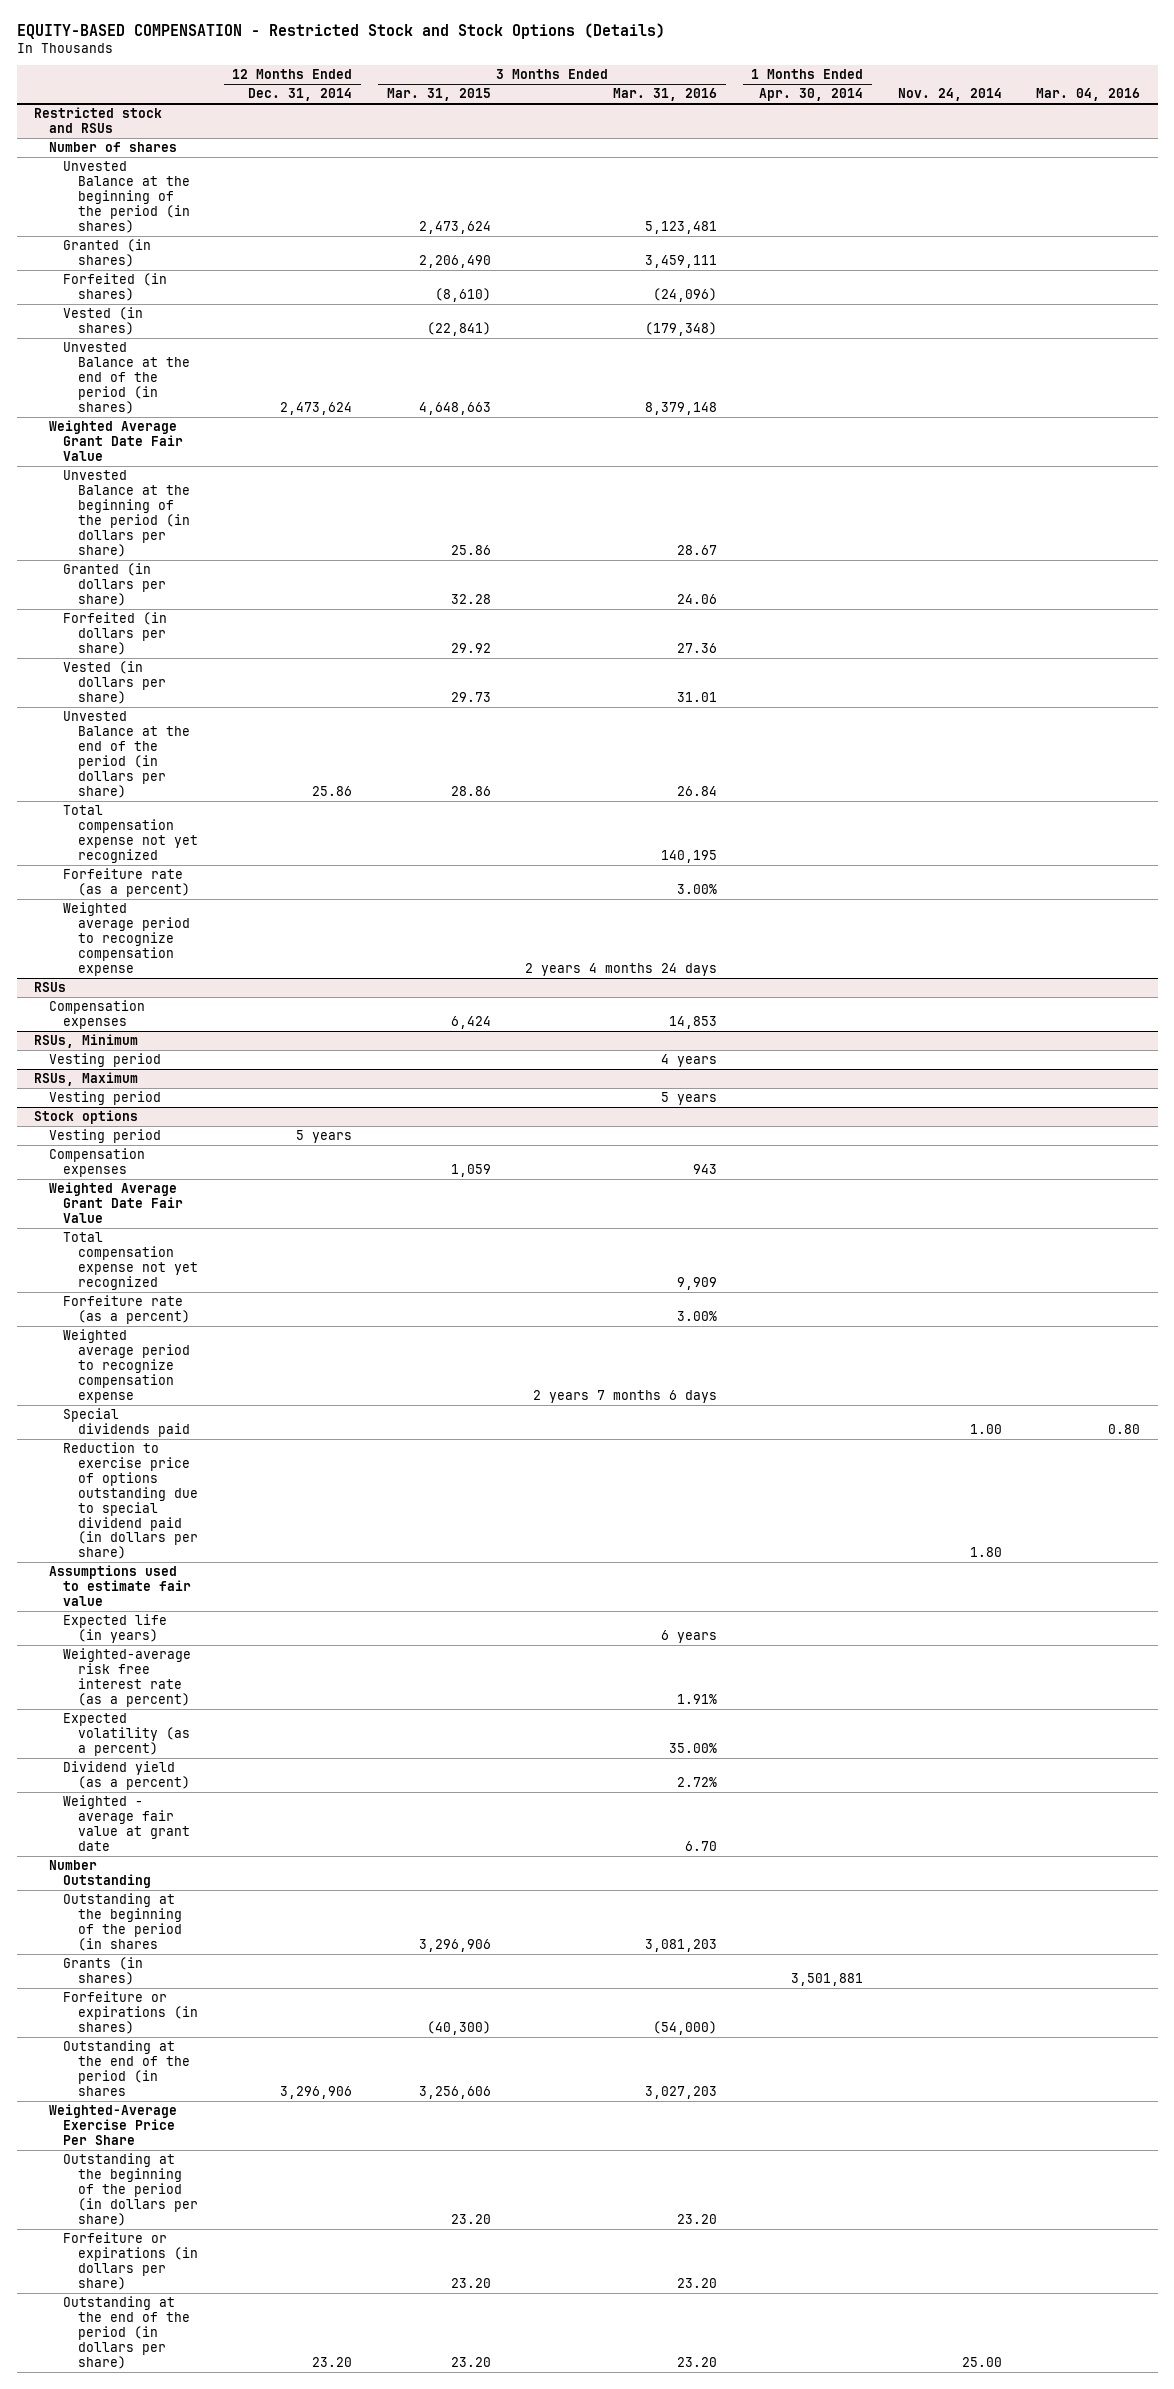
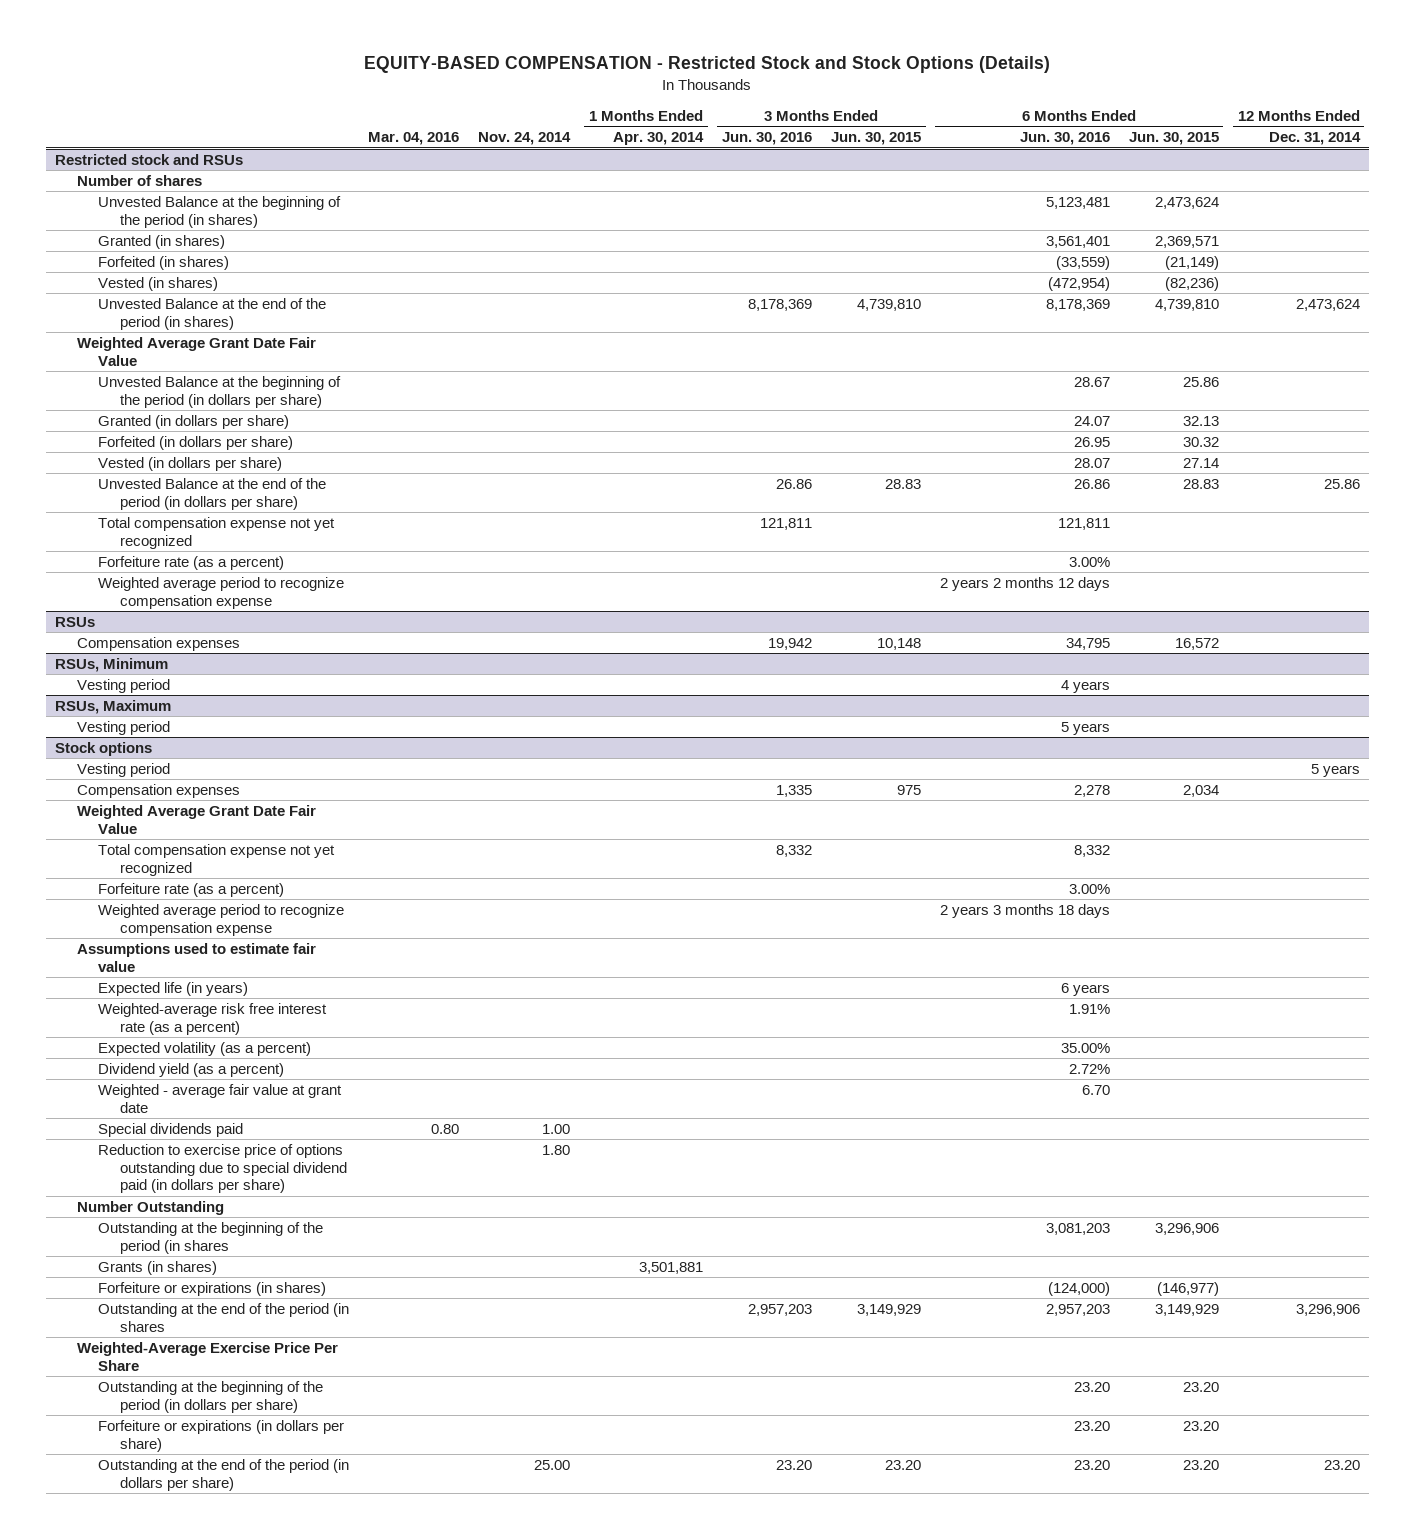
- | 12 Months Ended Dec. 31, 2014 | 3 Months Ended Mar. 31, 2015 | 3 Months Ended Mar. 31, 2016 | 1 Months Ended Apr. 30, 2014 | Nov. 24, 2014 | Mar. 04, 2016
+ | Mar. 04, 2016 | Nov. 24, 2014 | 1 Months Ended Apr. 30, 2014 | 3 Months Ended Jun. 30, 2016 | 3 Months Ended Jun. 30, 2015 | 6 Months Ended Jun. 30, 2016 | 6 Months Ended Jun. 30, 2015 | 12 Months Ended Dec. 31, 2014
@ Stock options
moved down: Special dividends paid | 0.80 | 1.00 | | | | | |
moved down: Reduction to exercise price of options outstanding due to special dividend paid (in dollars per share) | | 1.80 | | | | | |

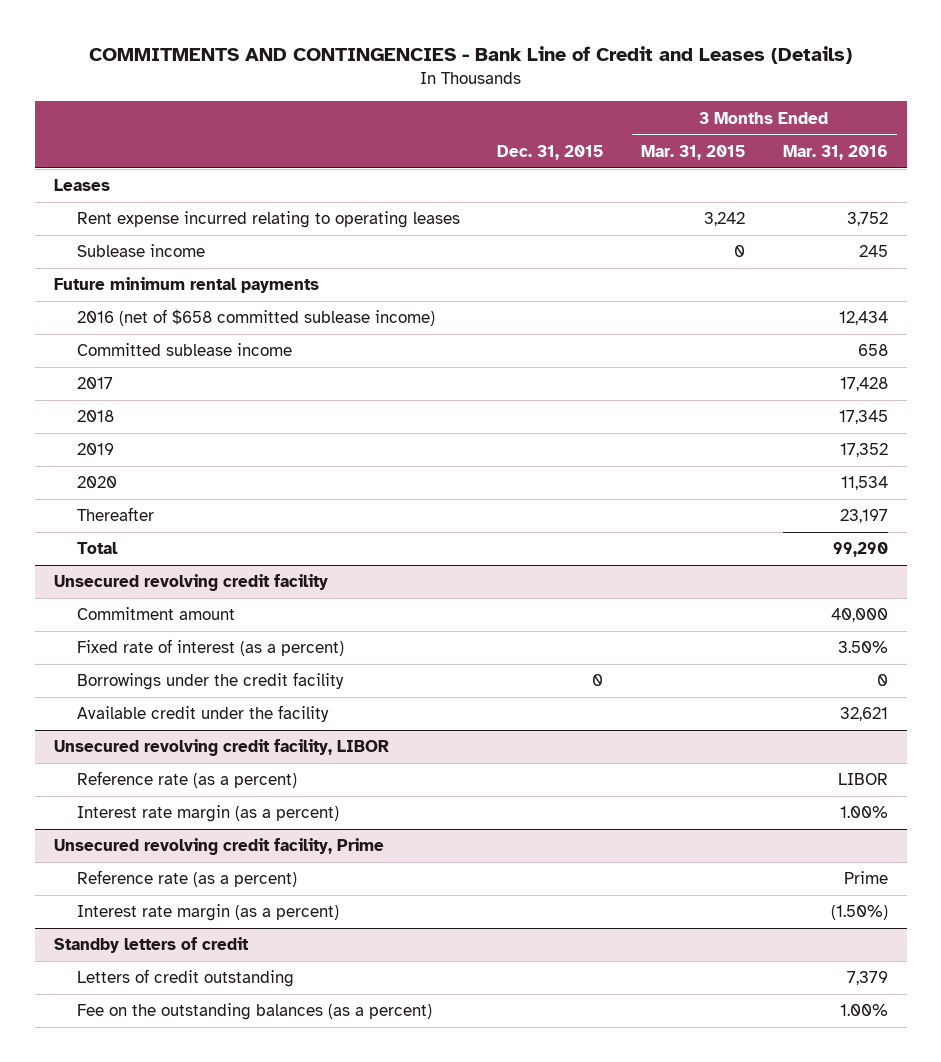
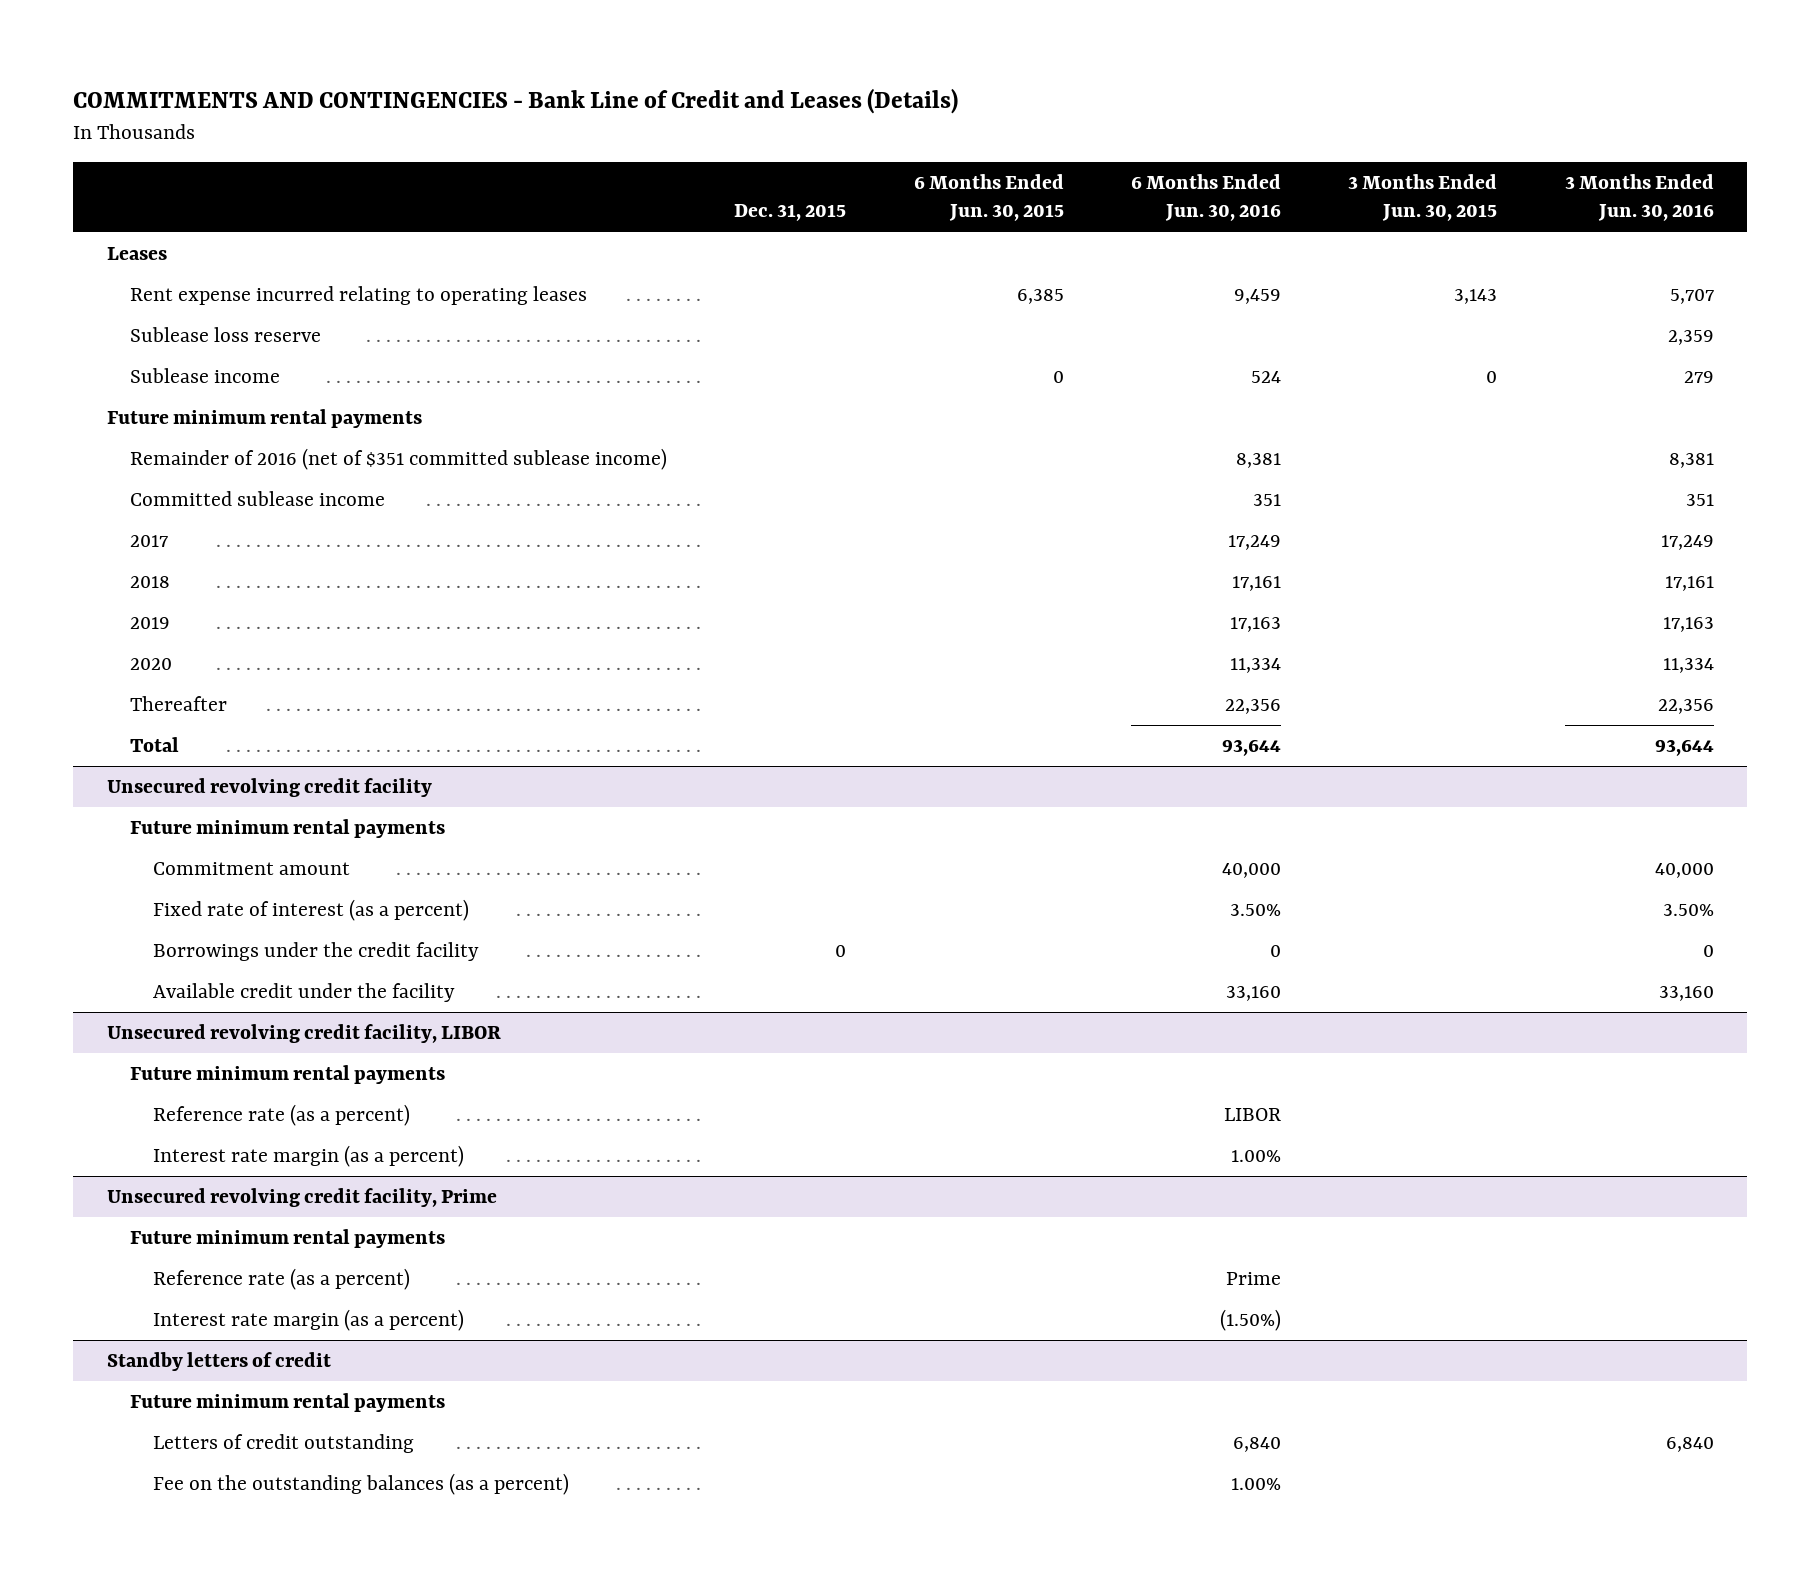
- | Dec. 31, 2015 | 3 Months Ended Mar. 31, 2015 | 3 Months Ended Mar. 31, 2016
+ | Dec. 31, 2015 | 6 Months Ended Jun. 30, 2015 | 6 Months Ended Jun. 30, 2016 | 3 Months Ended Jun. 30, 2015 | 3 Months Ended Jun. 30, 2016
+ Sublease loss reserve | | | | | 2,359
- 2016 (net of $658 committed sublease income) | | | 12,434
+ Remainder of 2016 (net of $351 committed sublease income) | | | 8,381 | | 8,381
@ Unsecured revolving credit facility
+ Future minimum rental payments
@ Unsecured revolving credit facility, LIBOR
+ Future minimum rental payments
@ Unsecured revolving credit facility, Prime
+ Future minimum rental payments
@ Standby letters of credit
+ Future minimum rental payments

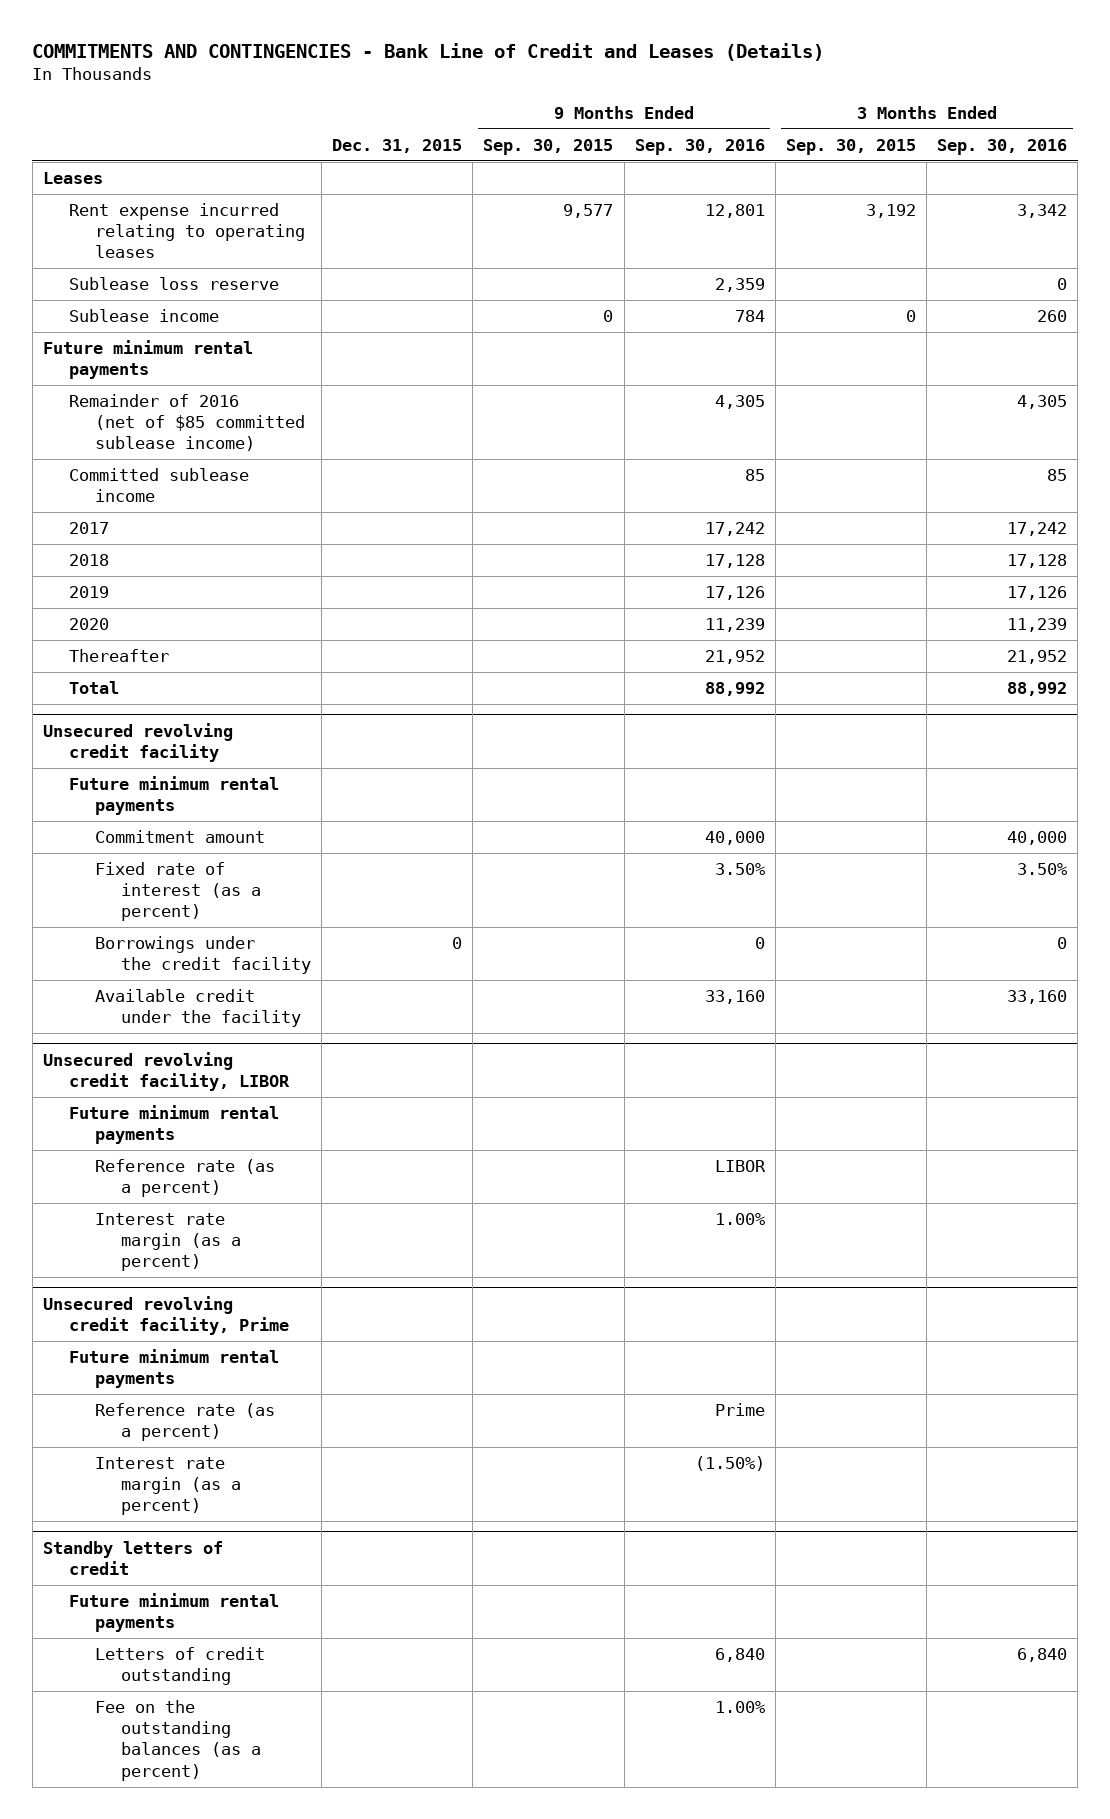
- | Dec. 31, 2015 | 6 Months Ended Jun. 30, 2015 | 6 Months Ended Jun. 30, 2016 | 3 Months Ended Jun. 30, 2015 | 3 Months Ended Jun. 30, 2016
+ | Dec. 31, 2015 | 9 Months Ended Sep. 30, 2015 | 9 Months Ended Sep. 30, 2016 | 3 Months Ended Sep. 30, 2015 | 3 Months Ended Sep. 30, 2016
- Remainder of 2016 (net of $351 committed sublease income) | | | 8,381 | | 8,381
+ Remainder of 2016 (net of $85 committed sublease income) | | | 4,305 | | 4,305

